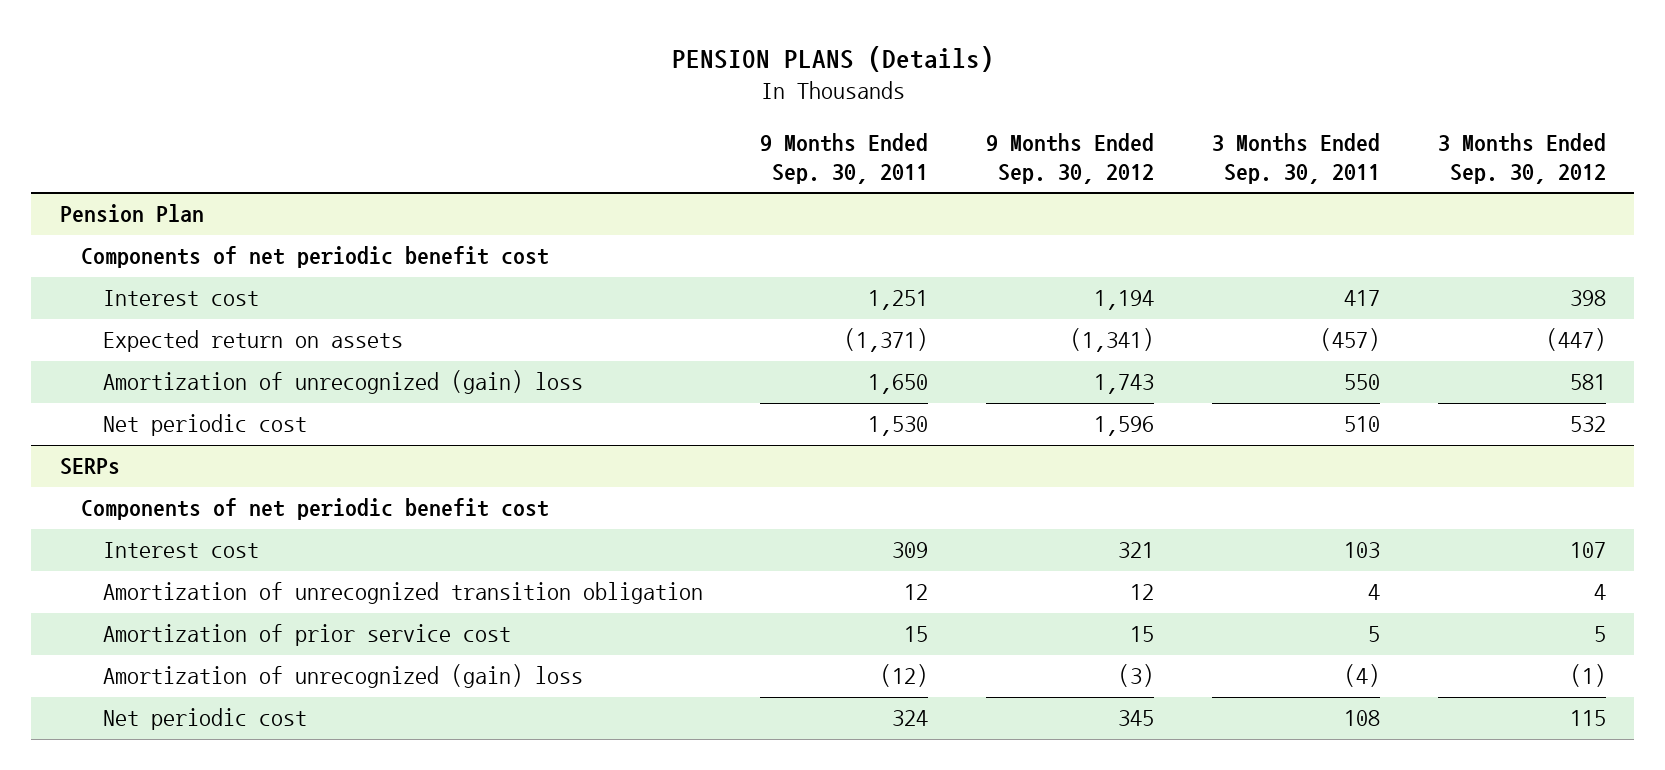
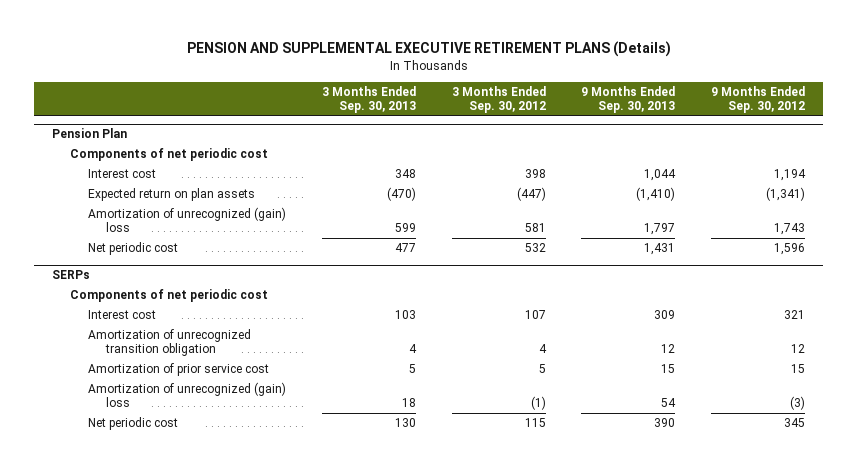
- PENSION PLANS (Details)
+ PENSION AND SUPPLEMENTAL EXECUTIVE RETIREMENT PLANS (Details)
- | 9 Months Ended Sep. 30, 2011 | 9 Months Ended Sep. 30, 2012 | 3 Months Ended Sep. 30, 2011 | 3 Months Ended Sep. 30, 2012
+ | 3 Months Ended Sep. 30, 2013 | 3 Months Ended Sep. 30, 2012 | 9 Months Ended Sep. 30, 2013 | 9 Months Ended Sep. 30, 2012
@ Pension Plan
- Components of net periodic benefit cost
+ Components of net periodic cost
- Expected return on assets | (1,371) | (1,341) | (457) | (447)
+ Expected return on plan assets | (470) | (447) | (1,410) | (1,341)
@ SERPs
- Components of net periodic benefit cost
+ Components of net periodic cost

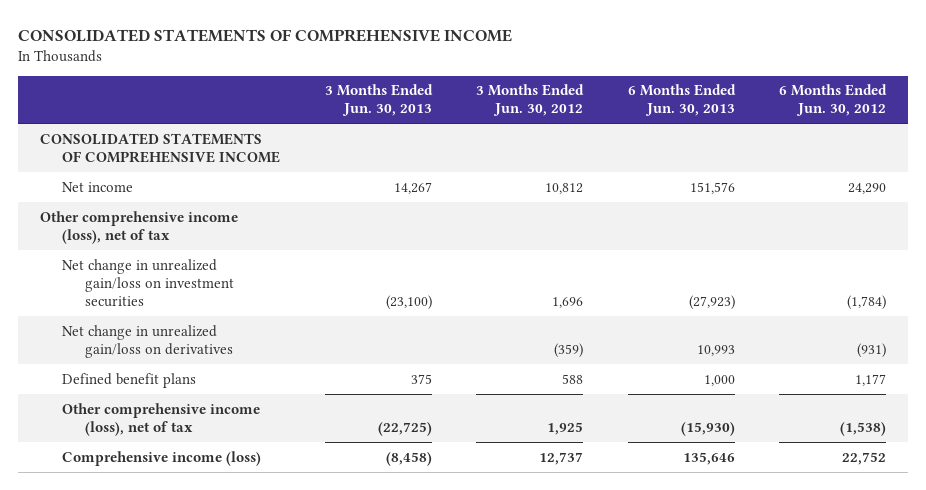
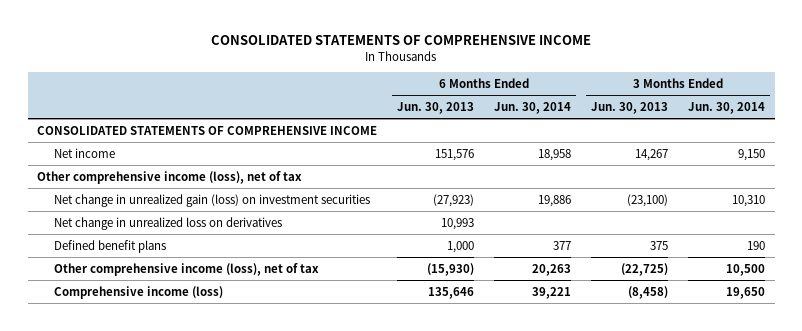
- | 3 Months Ended Jun. 30, 2013 | 3 Months Ended Jun. 30, 2012 | 6 Months Ended Jun. 30, 2013 | 6 Months Ended Jun. 30, 2012
+ | 6 Months Ended Jun. 30, 2013 | 6 Months Ended Jun. 30, 2014 | 3 Months Ended Jun. 30, 2013 | 3 Months Ended Jun. 30, 2014
- Net change in unrealized gain/loss on investment securities | (23,100) | 1,696 | (27,923) | (1,784)
- Net change in unrealized gain/loss on derivatives | | (359) | 10,993 | (931)
+ Net change in unrealized gain (loss) on investment securities | (27,923) | 19,886 | (23,100) | 10,310
+ Net change in unrealized loss on derivatives | 10,993 | | |

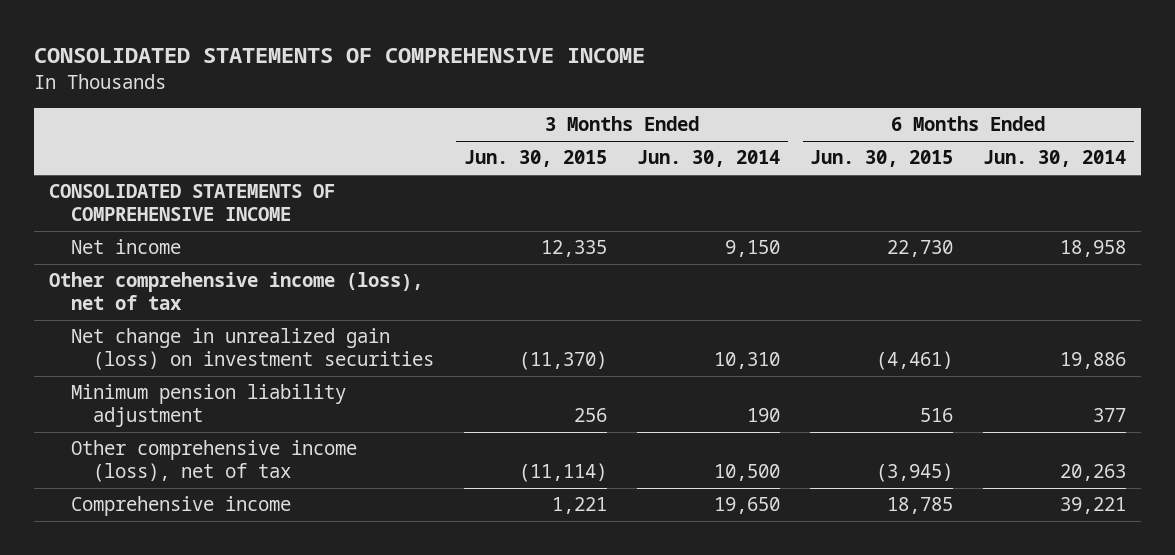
- | 6 Months Ended Jun. 30, 2013 | 6 Months Ended Jun. 30, 2014 | 3 Months Ended Jun. 30, 2013 | 3 Months Ended Jun. 30, 2014
+ | 3 Months Ended Jun. 30, 2015 | 3 Months Ended Jun. 30, 2014 | 6 Months Ended Jun. 30, 2015 | 6 Months Ended Jun. 30, 2014
- Net change in unrealized loss on derivatives | 10,993 | | |
- Defined benefit plans | 1,000 | 377 | 375 | 190
+ Minimum pension liability adjustment | 256 | 190 | 516 | 377
- Comprehensive income (loss) | 135,646 | 39,221 | (8,458) | 19,650
+ Comprehensive income | 1,221 | 19,650 | 18,785 | 39,221

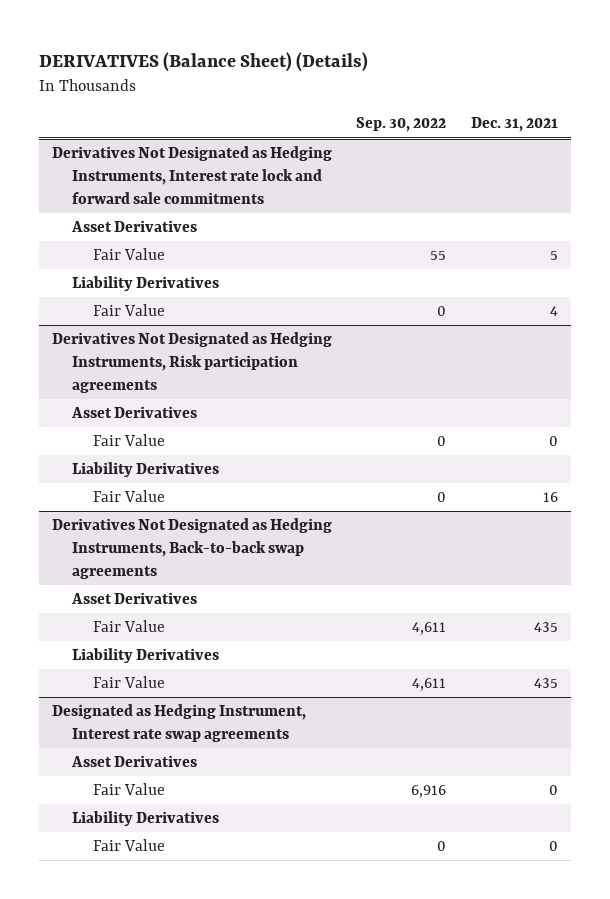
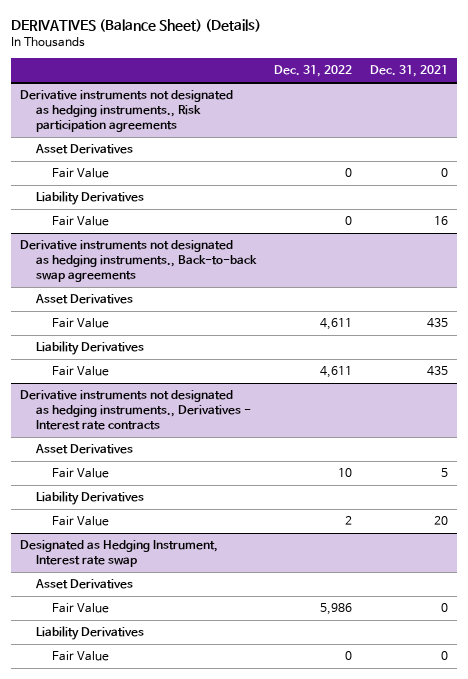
- | Sep. 30, 2022 | Dec. 31, 2021
+ | Dec. 31, 2022 | Dec. 31, 2021
- Derivatives Not Designated as Hedging Instruments, Interest rate lock and forward sale commitments
- Asset Derivatives
- Fair Value | 55 | 5
- Liability Derivatives
- Fair Value | 0 | 4
- Derivatives Not Designated as Hedging Instruments, Risk participation agreements
+ Derivative instruments not designated as hedging instruments., Risk participation agreements
- Derivatives Not Designated as Hedging Instruments, Back-to-back swap agreements
+ Derivative instruments not designated as hedging instruments., Back-to-back swap agreements
- Designated as Hedging Instrument, Interest rate swap agreements
+ Derivative instruments not designated as hedging instruments., Derivatives - Interest rate contracts
+ Fair Value | 10 | 5
+ Liability Derivatives
+ Fair Value | 2 | 20
+ Designated as Hedging Instrument, Interest rate swap
+ Asset Derivatives

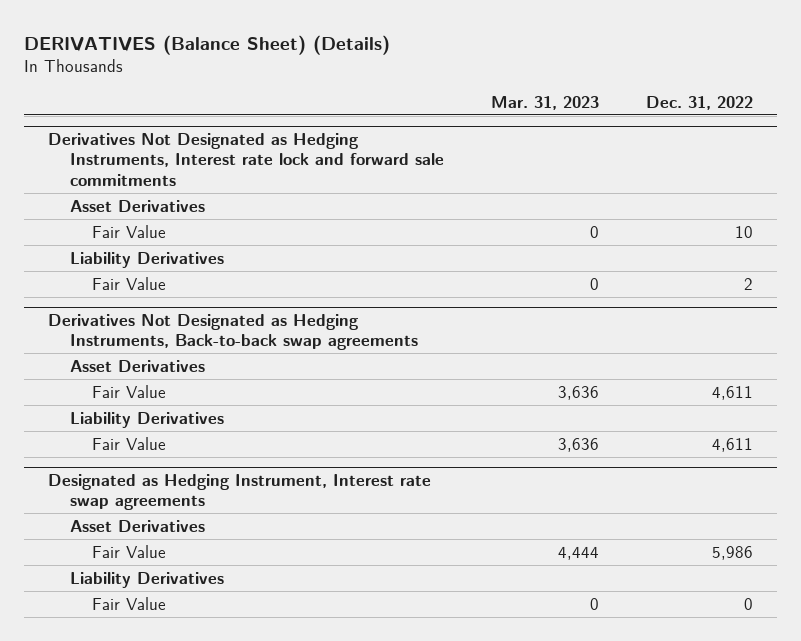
- | Dec. 31, 2022 | Dec. 31, 2021
+ | Mar. 31, 2023 | Dec. 31, 2022
- Derivative instruments not designated as hedging instruments., Risk participation agreements
+ Derivatives Not Designated as Hedging Instruments, Interest rate lock and forward sale commitments
- Fair Value | 0 | 0
+ Fair Value | 0 | 10
- Fair Value | 0 | 16
- Derivative instruments not designated as hedging instruments., Back-to-back swap agreements
+ Fair Value | 0 | 2
+ Derivatives Not Designated as Hedging Instruments, Back-to-back swap agreements
- Derivative instruments not designated as hedging instruments., Derivatives - Interest rate contracts
- Asset Derivatives
- Fair Value | 10 | 5
- Liability Derivatives
- Fair Value | 2 | 20
- Designated as Hedging Instrument, Interest rate swap
+ Designated as Hedging Instrument, Interest rate swap agreements

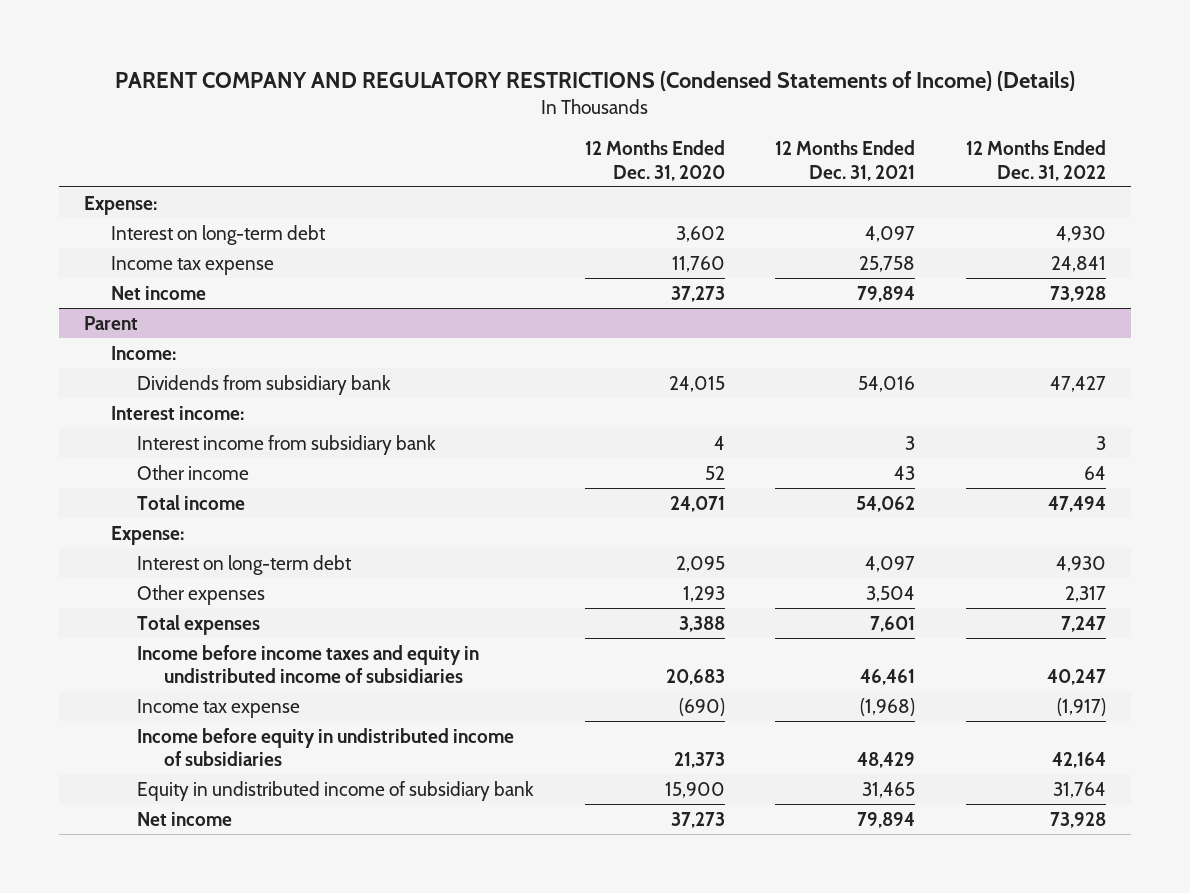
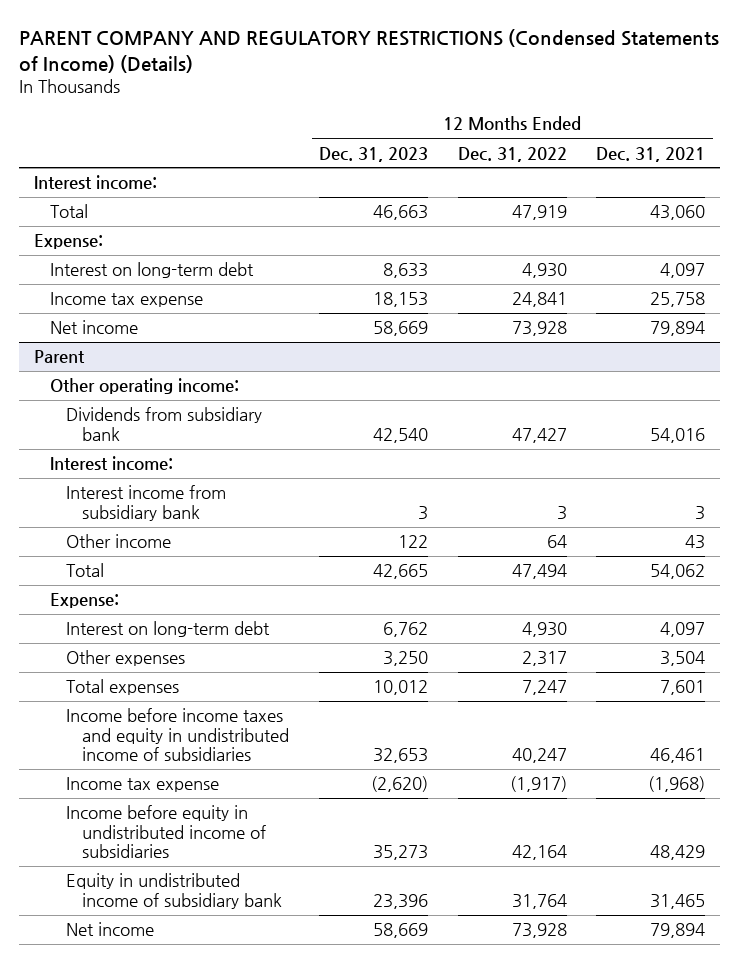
- | 12 Months Ended Dec. 31, 2020 | 12 Months Ended Dec. 31, 2021 | 12 Months Ended Dec. 31, 2022
+ | 12 Months Ended Dec. 31, 2023 | 12 Months Ended Dec. 31, 2022 | 12 Months Ended Dec. 31, 2021
+ Interest income:
+ Total | 46,663 | 47,919 | 43,060
@ Parent
- Income:
+ Other operating income:
- Total income | 24,071 | 54,062 | 47,494
+ Total | 42,665 | 47,494 | 54,062

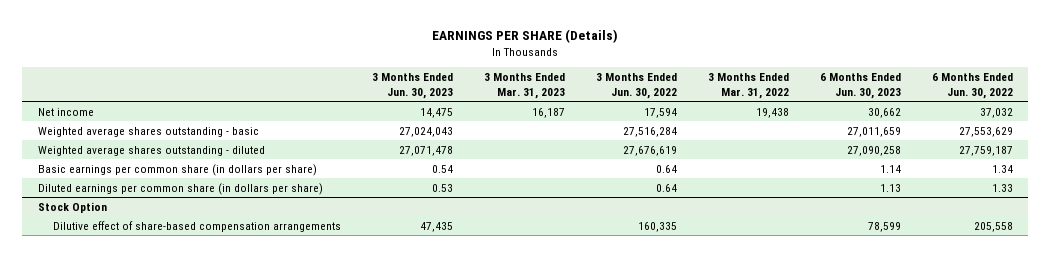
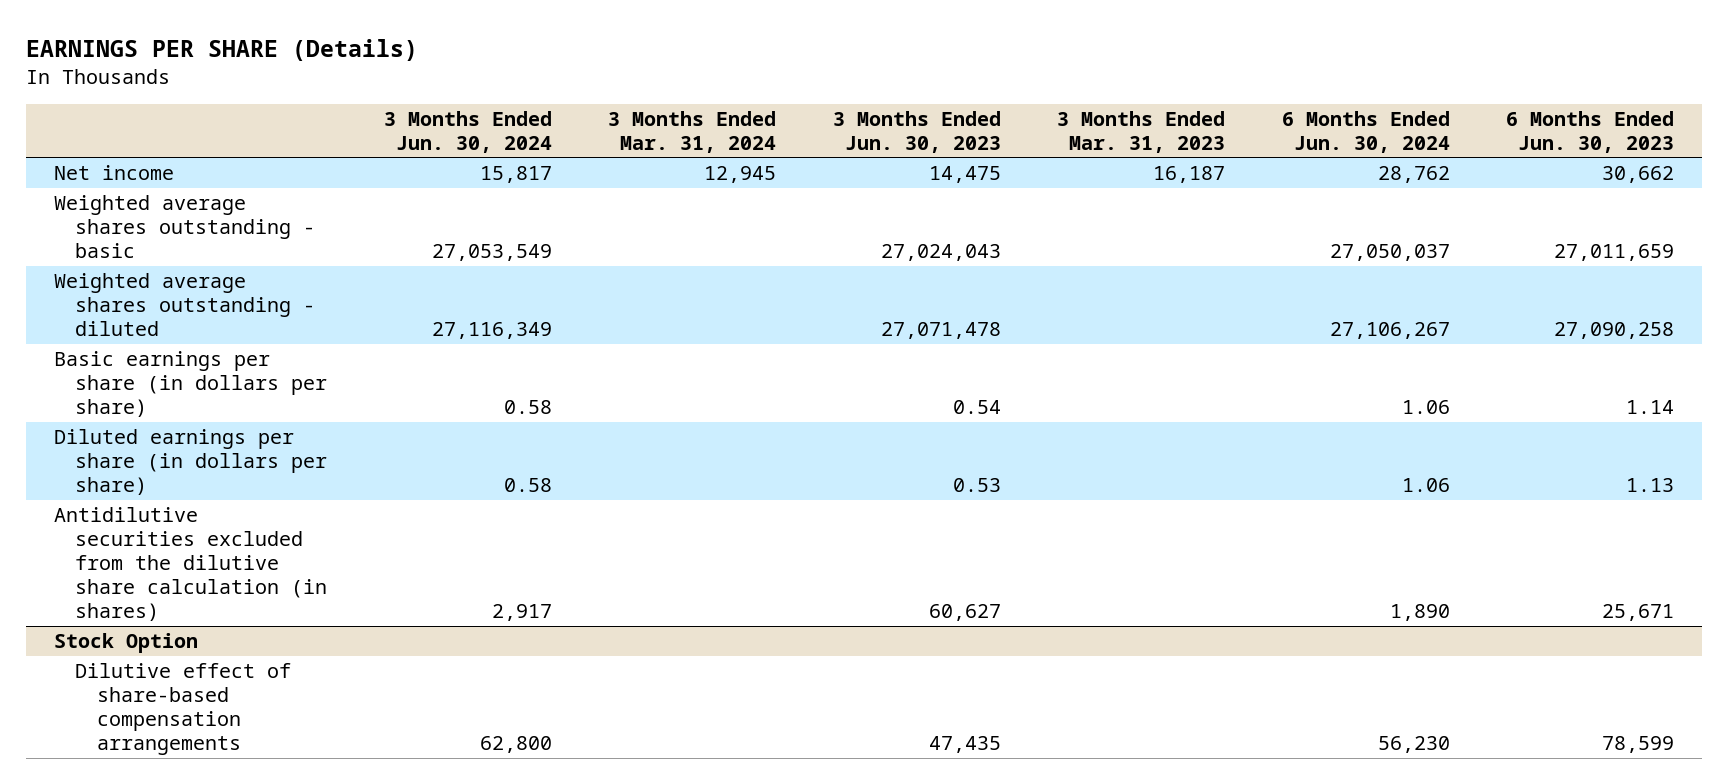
- | 3 Months Ended Jun. 30, 2023 | 3 Months Ended Mar. 31, 2023 | 3 Months Ended Jun. 30, 2022 | 3 Months Ended Mar. 31, 2022 | 6 Months Ended Jun. 30, 2023 | 6 Months Ended Jun. 30, 2022
+ | 3 Months Ended Jun. 30, 2024 | 3 Months Ended Mar. 31, 2024 | 3 Months Ended Jun. 30, 2023 | 3 Months Ended Mar. 31, 2023 | 6 Months Ended Jun. 30, 2024 | 6 Months Ended Jun. 30, 2023
- Basic earnings per common share (in dollars per share) | 0.54 | | 0.64 | | 1.14 | 1.34
- Diluted earnings per common share (in dollars per share) | 0.53 | | 0.64 | | 1.13 | 1.33
+ Basic earnings per share (in dollars per share) | 0.58 | | 0.54 | | 1.06 | 1.14
+ Diluted earnings per share (in dollars per share) | 0.58 | | 0.53 | | 1.06 | 1.13
+ Antidilutive securities excluded from the dilutive share calculation (in shares) | 2,917 | | 60,627 | | 1,890 | 25,671

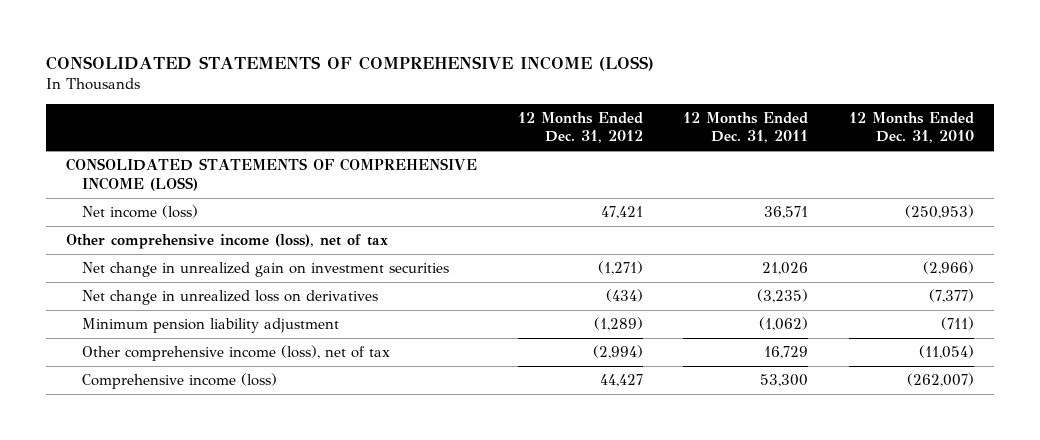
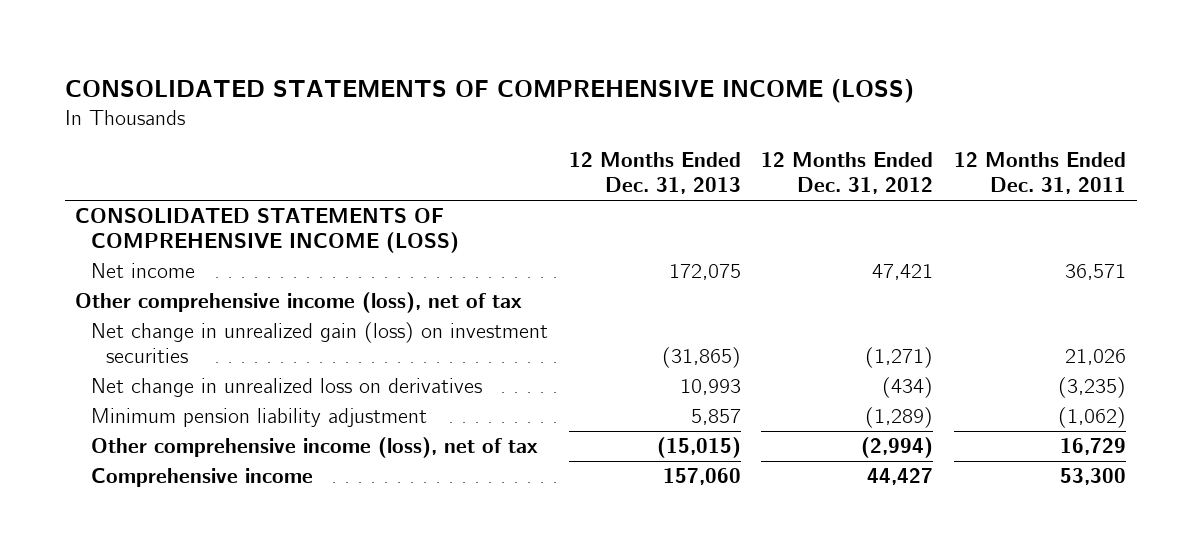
- | 12 Months Ended Dec. 31, 2012 | 12 Months Ended Dec. 31, 2011 | 12 Months Ended Dec. 31, 2010
+ | 12 Months Ended Dec. 31, 2013 | 12 Months Ended Dec. 31, 2012 | 12 Months Ended Dec. 31, 2011
- Net income (loss) | 47,421 | 36,571 | (250,953)
+ Net income | 172,075 | 47,421 | 36,571
- Net change in unrealized gain on investment securities | (1,271) | 21,026 | (2,966)
+ Net change in unrealized gain (loss) on investment securities | (31,865) | (1,271) | 21,026
- Comprehensive income (loss) | 44,427 | 53,300 | (262,007)
+ Comprehensive income | 157,060 | 44,427 | 53,300

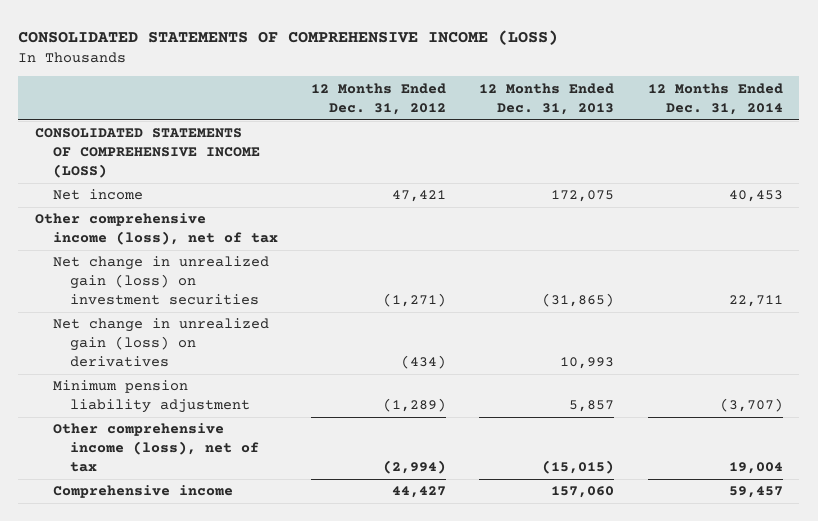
- | 12 Months Ended Dec. 31, 2013 | 12 Months Ended Dec. 31, 2012 | 12 Months Ended Dec. 31, 2011
+ | 12 Months Ended Dec. 31, 2012 | 12 Months Ended Dec. 31, 2013 | 12 Months Ended Dec. 31, 2014
- Net change in unrealized loss on derivatives | 10,993 | (434) | (3,235)
+ Net change in unrealized gain (loss) on derivatives | (434) | 10,993 |

